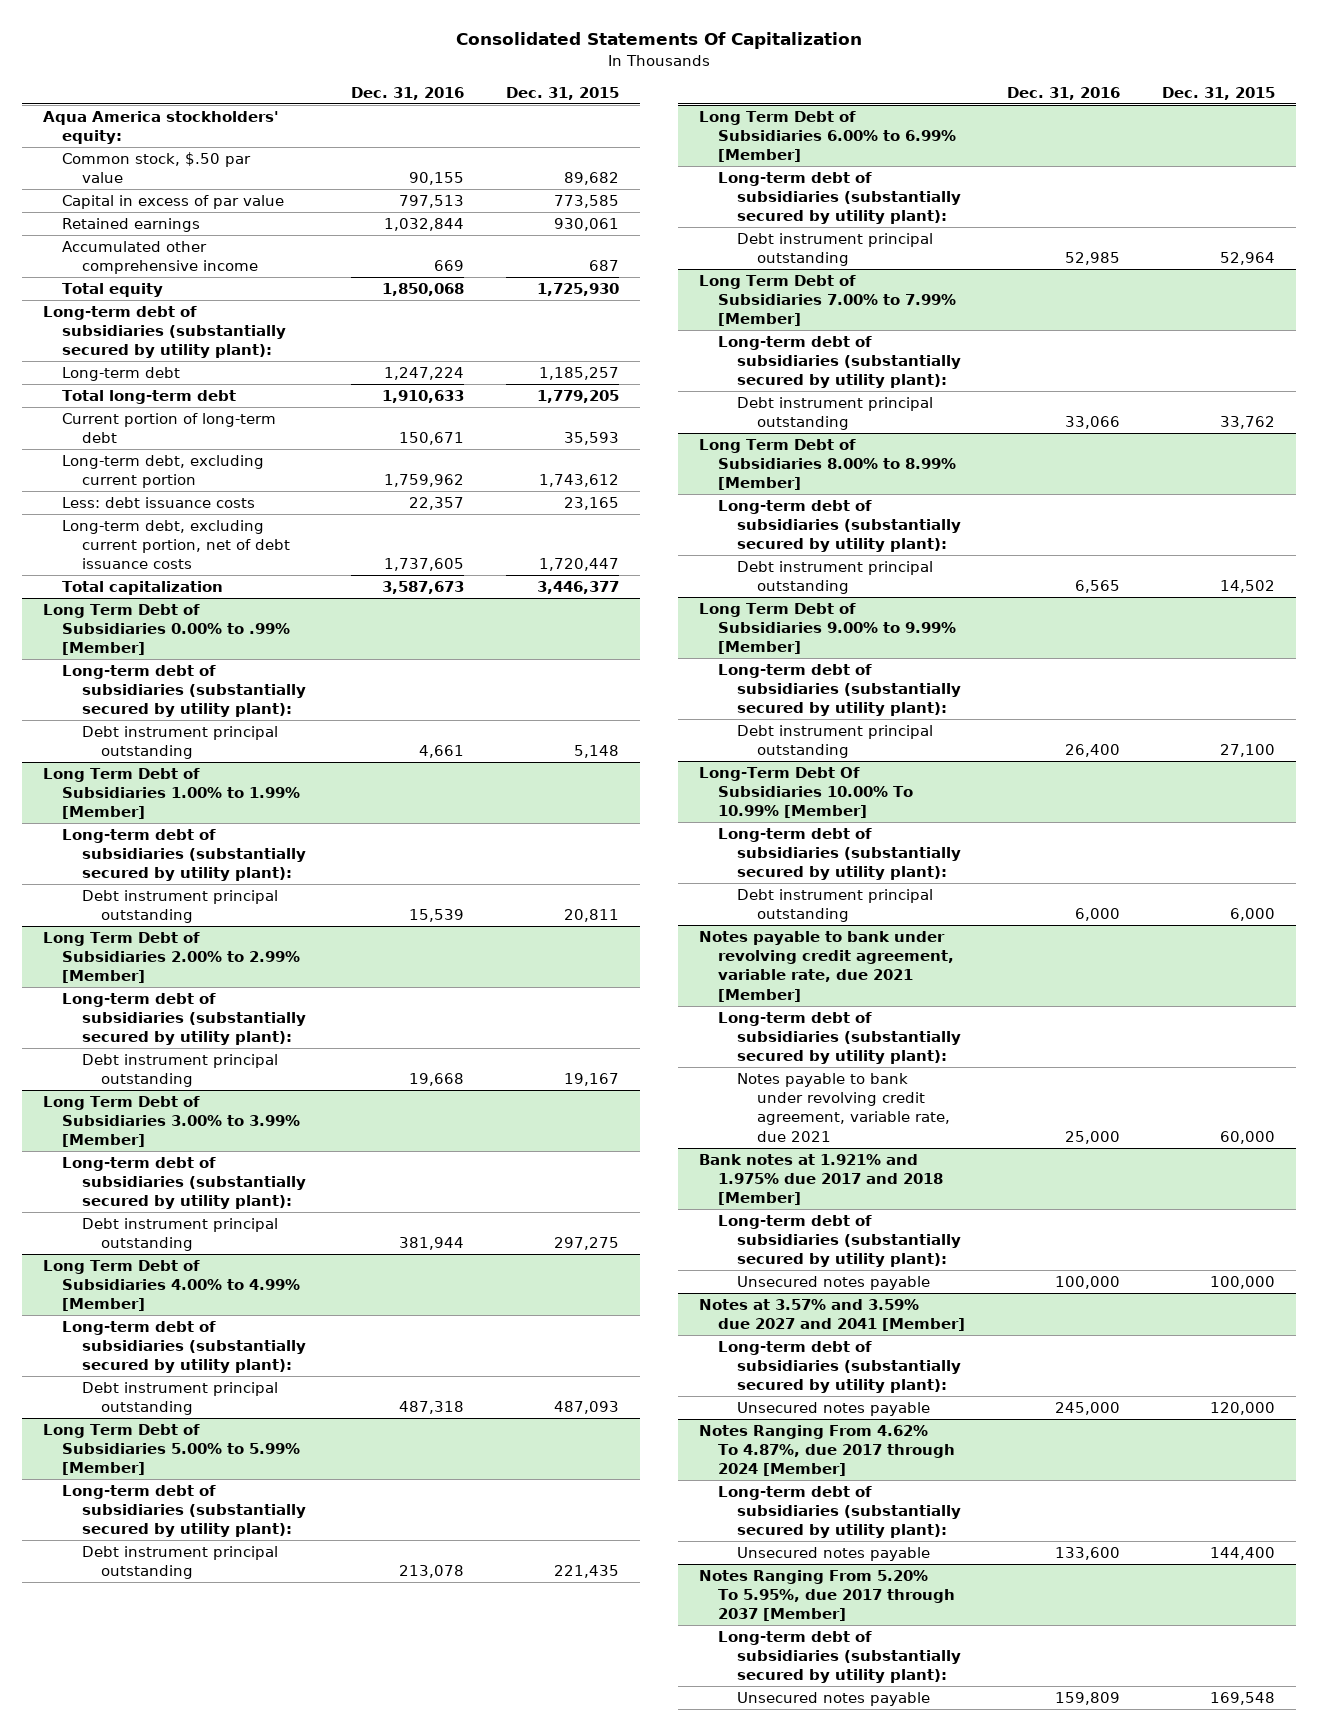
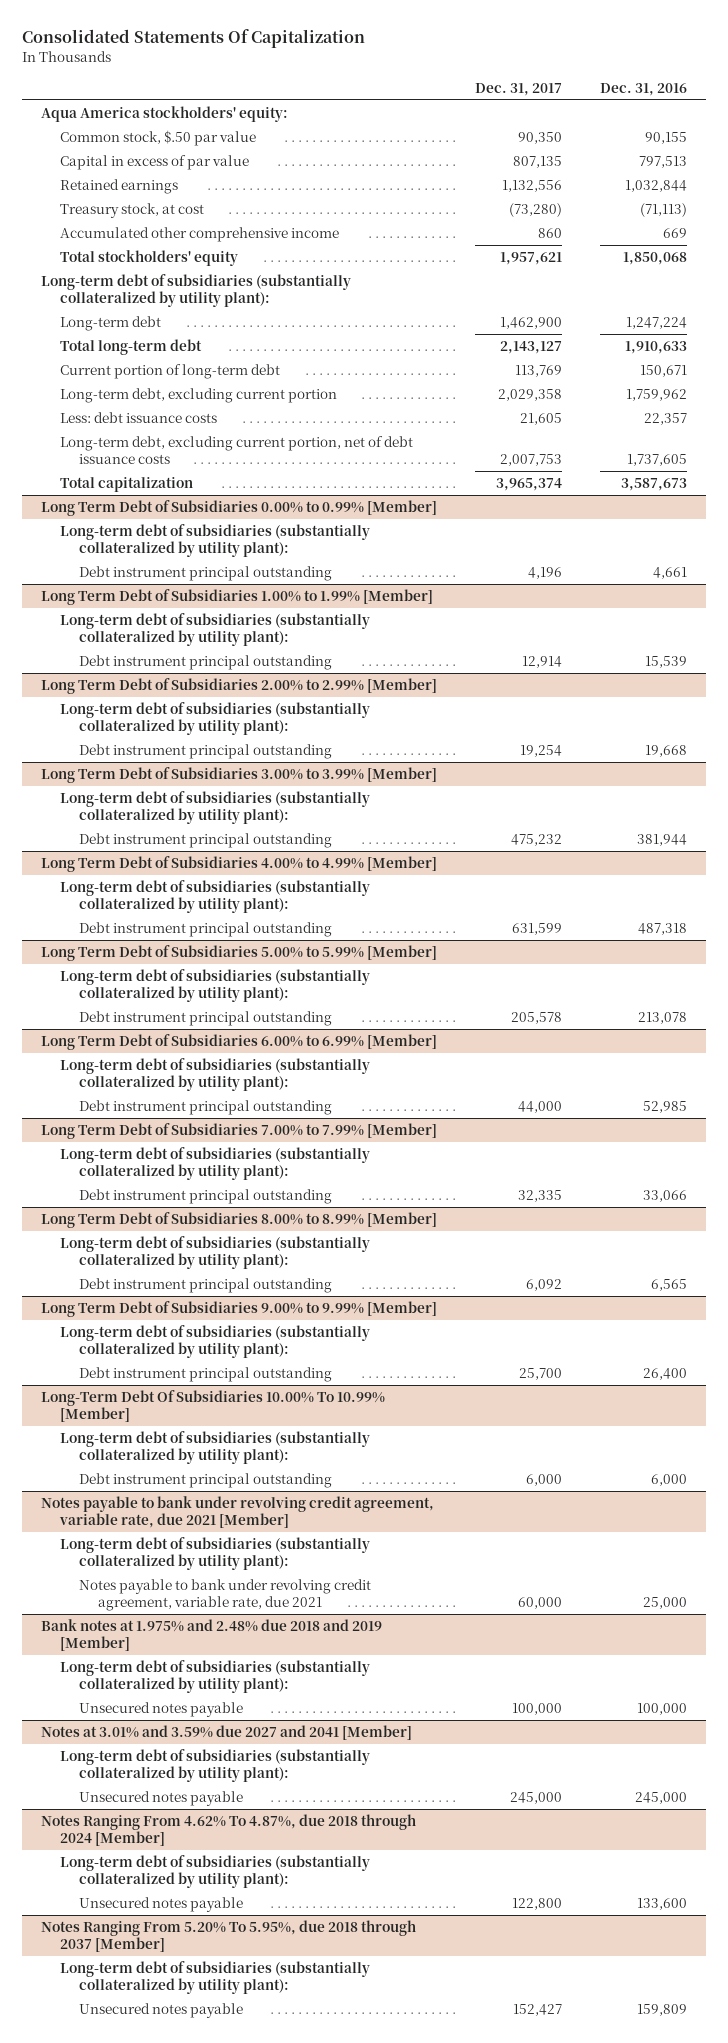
- | Dec. 31, 2016 | Dec. 31, 2015
+ | Dec. 31, 2017 | Dec. 31, 2016
+ Treasury stock, at cost | (73,280) | (71,113)
- Total equity | 1,850,068 | 1,725,930
- Long-term debt of subsidiaries (substantially secured by utility plant):
+ Total stockholders' equity | 1,957,621 | 1,850,068
+ Long-term debt of subsidiaries (substantially collateralized by utility plant):
- Long Term Debt of Subsidiaries 0.00% to .99% [Member]
- Long-term debt of subsidiaries (substantially secured by utility plant):
+ Long Term Debt of Subsidiaries 0.00% to 0.99% [Member]
+ Long-term debt of subsidiaries (substantially collateralized by utility plant):
@ Long Term Debt of Subsidiaries 1.00% to 1.99% [Member]
- Long-term debt of subsidiaries (substantially secured by utility plant):
+ Long-term debt of subsidiaries (substantially collateralized by utility plant):
@ Long Term Debt of Subsidiaries 2.00% to 2.99% [Member]
- Long-term debt of subsidiaries (substantially secured by utility plant):
+ Long-term debt of subsidiaries (substantially collateralized by utility plant):
@ Long Term Debt of Subsidiaries 3.00% to 3.99% [Member]
- Long-term debt of subsidiaries (substantially secured by utility plant):
+ Long-term debt of subsidiaries (substantially collateralized by utility plant):
@ Long Term Debt of Subsidiaries 4.00% to 4.99% [Member]
- Long-term debt of subsidiaries (substantially secured by utility plant):
+ Long-term debt of subsidiaries (substantially collateralized by utility plant):
@ Long Term Debt of Subsidiaries 5.00% to 5.99% [Member]
- Long-term debt of subsidiaries (substantially secured by utility plant):
+ Long-term debt of subsidiaries (substantially collateralized by utility plant):
@ Long Term Debt of Subsidiaries 6.00% to 6.99% [Member]
- Long-term debt of subsidiaries (substantially secured by utility plant):
+ Long-term debt of subsidiaries (substantially collateralized by utility plant):
@ Long Term Debt of Subsidiaries 7.00% to 7.99% [Member]
- Long-term debt of subsidiaries (substantially secured by utility plant):
+ Long-term debt of subsidiaries (substantially collateralized by utility plant):
@ Long Term Debt of Subsidiaries 8.00% to 8.99% [Member]
- Long-term debt of subsidiaries (substantially secured by utility plant):
+ Long-term debt of subsidiaries (substantially collateralized by utility plant):
@ Long Term Debt of Subsidiaries 9.00% to 9.99% [Member]
- Long-term debt of subsidiaries (substantially secured by utility plant):
+ Long-term debt of subsidiaries (substantially collateralized by utility plant):
@ Long-Term Debt Of Subsidiaries 10.00% To 10.99% [Member]
- Long-term debt of subsidiaries (substantially secured by utility plant):
+ Long-term debt of subsidiaries (substantially collateralized by utility plant):
@ Notes payable to bank under revolving credit agreement, variable rate, due 2021 [Member]
- Long-term debt of subsidiaries (substantially secured by utility plant):
+ Long-term debt of subsidiaries (substantially collateralized by utility plant):
- Bank notes at 1.921% and 1.975% due 2017 and 2018 [Member]
- Long-term debt of subsidiaries (substantially secured by utility plant):
+ Bank notes at 1.975% and 2.48% due 2018 and 2019 [Member]
+ Long-term debt of subsidiaries (substantially collateralized by utility plant):
- Notes at 3.57% and 3.59% due 2027 and 2041 [Member]
- Long-term debt of subsidiaries (substantially secured by utility plant):
+ Notes at 3.01% and 3.59% due 2027 and 2041 [Member]
+ Long-term debt of subsidiaries (substantially collateralized by utility plant):
- Notes Ranging From 4.62% To 4.87%, due 2017 through 2024 [Member]
- Long-term debt of subsidiaries (substantially secured by utility plant):
+ Notes Ranging From 4.62% To 4.87%, due 2018 through 2024 [Member]
+ Long-term debt of subsidiaries (substantially collateralized by utility plant):
- Notes Ranging From 5.20% To 5.95%, due 2017 through 2037 [Member]
- Long-term debt of subsidiaries (substantially secured by utility plant):
+ Notes Ranging From 5.20% To 5.95%, due 2018 through 2037 [Member]
+ Long-term debt of subsidiaries (substantially collateralized by utility plant):

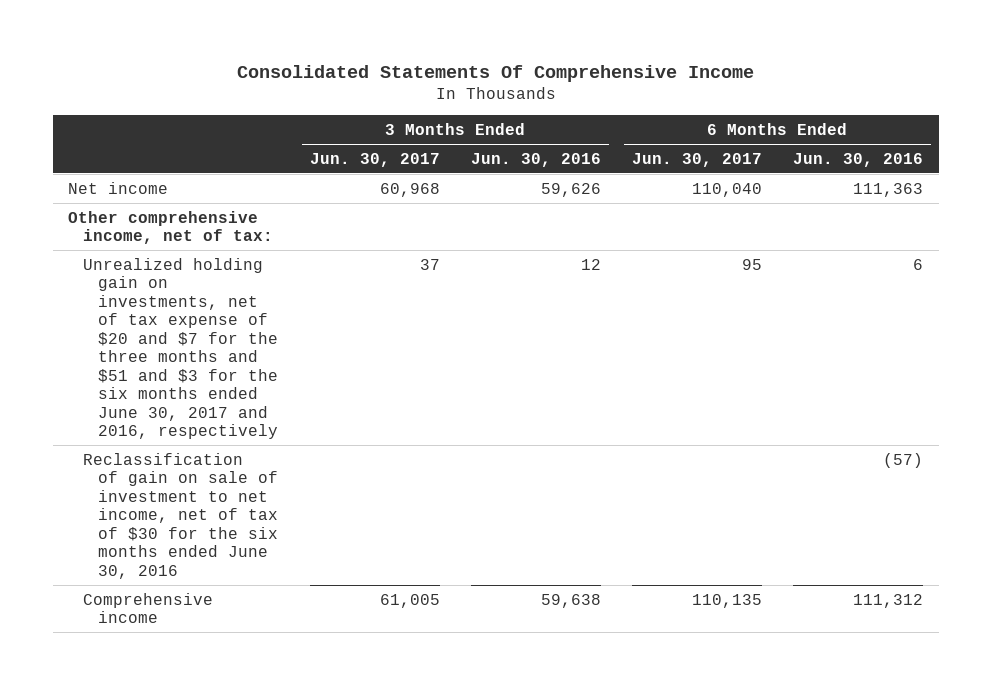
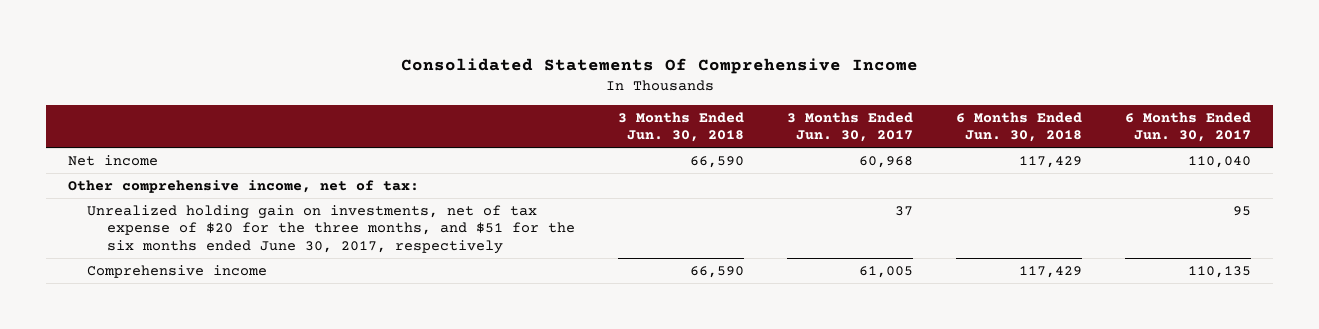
- | 3 Months Ended Jun. 30, 2017 | 3 Months Ended Jun. 30, 2016 | 6 Months Ended Jun. 30, 2017 | 6 Months Ended Jun. 30, 2016
+ | 3 Months Ended Jun. 30, 2018 | 3 Months Ended Jun. 30, 2017 | 6 Months Ended Jun. 30, 2018 | 6 Months Ended Jun. 30, 2017
- Unrealized holding gain on investments, net of tax expense of $20 and $7 for the three months and $51 and $3 for the six months ended June 30, 2017 and 2016, respectively | 37 | 12 | 95 | 6
- Reclassification of gain on sale of investment to net income, net of tax of $30 for the six months ended June 30, 2016 | | | | (57)
+ Unrealized holding gain on investments, net of tax expense of $20 for the three months, and $51 for the six months ended June 30, 2017, respectively | | 37 | | 95

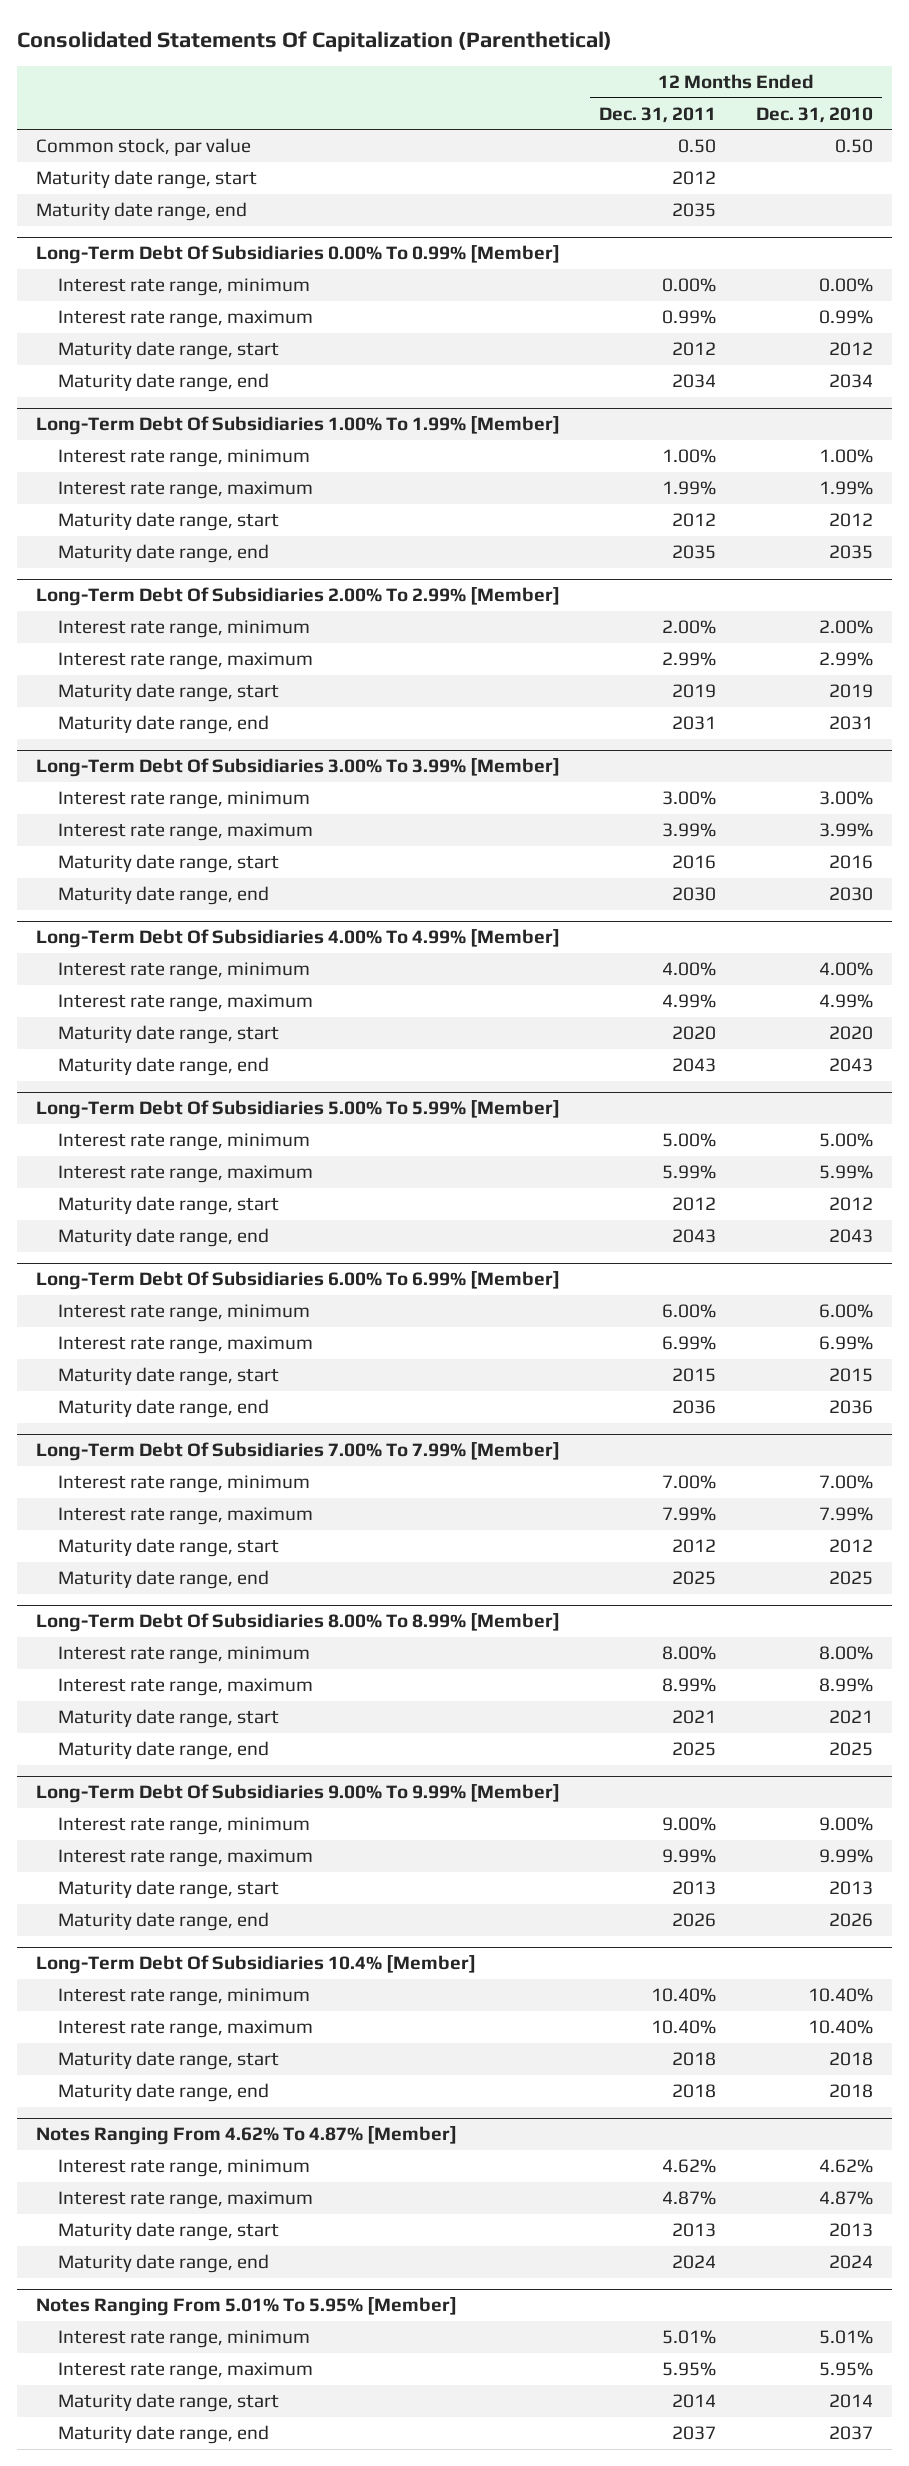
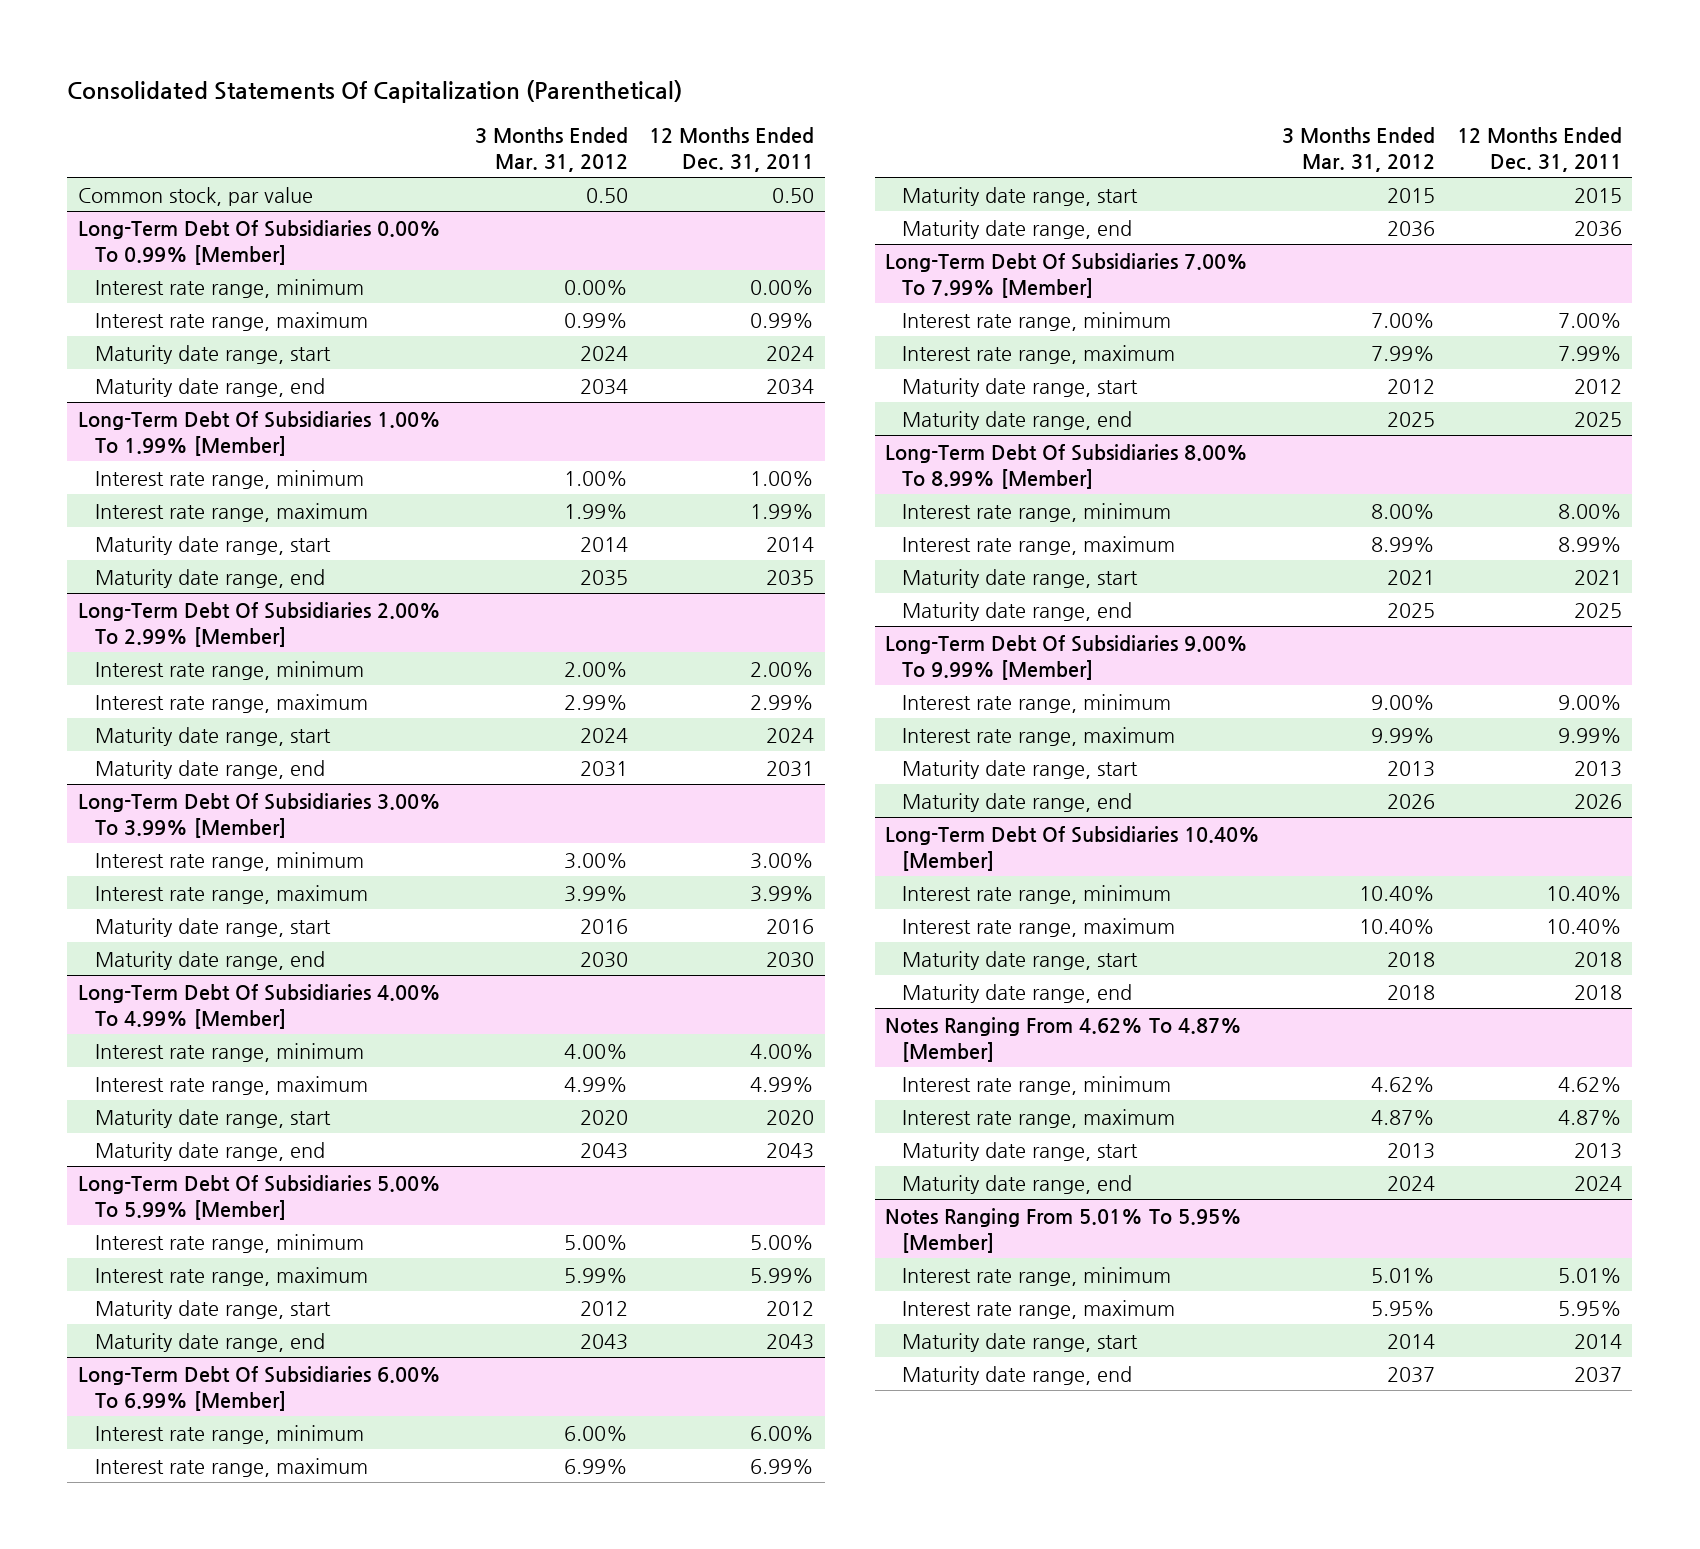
- | 12 Months Ended Dec. 31, 2011 | 12 Months Ended Dec. 31, 2010
+ | 3 Months Ended Mar. 31, 2012 | 12 Months Ended Dec. 31, 2011
- Maturity date range, start | 2012 |
- Maturity date range, end | 2035 |
@ Long-Term Debt Of Subsidiaries 0.00% To 0.99% [Member]
- Maturity date range, start | 2012 | 2012
+ Maturity date range, start | 2024 | 2024
@ Long-Term Debt Of Subsidiaries 1.00% To 1.99% [Member]
- Maturity date range, start | 2012 | 2012
+ Maturity date range, start | 2014 | 2014
@ Long-Term Debt Of Subsidiaries 2.00% To 2.99% [Member]
- Maturity date range, start | 2019 | 2019
+ Maturity date range, start | 2024 | 2024
- Long-Term Debt Of Subsidiaries 10.4% [Member]
+ Long-Term Debt Of Subsidiaries 10.40% [Member]

